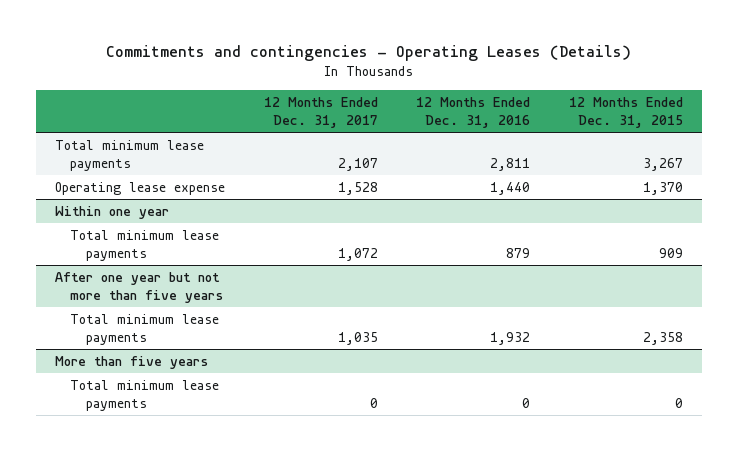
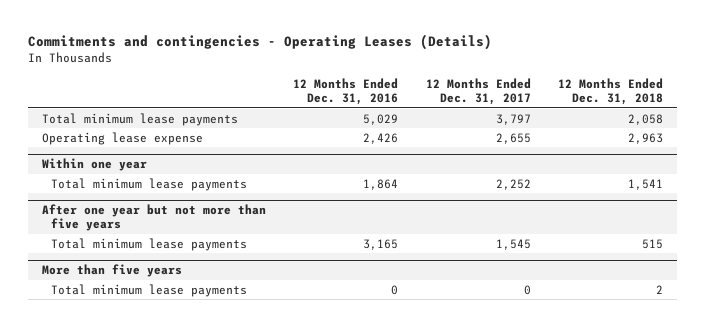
- | 12 Months Ended Dec. 31, 2017 | 12 Months Ended Dec. 31, 2016 | 12 Months Ended Dec. 31, 2015
+ | 12 Months Ended Dec. 31, 2016 | 12 Months Ended Dec. 31, 2017 | 12 Months Ended Dec. 31, 2018
- Total minimum lease payments | 2,107 | 2,811 | 3,267
- Operating lease expense | 1,528 | 1,440 | 1,370
+ Total minimum lease payments | 5,029 | 3,797 | 2,058
+ Operating lease expense | 2,426 | 2,655 | 2,963
@ Within one year
- Total minimum lease payments | 1,072 | 879 | 909
+ Total minimum lease payments | 1,864 | 2,252 | 1,541
@ After one year but not more than five years
- Total minimum lease payments | 1,035 | 1,932 | 2,358
+ Total minimum lease payments | 3,165 | 1,545 | 515

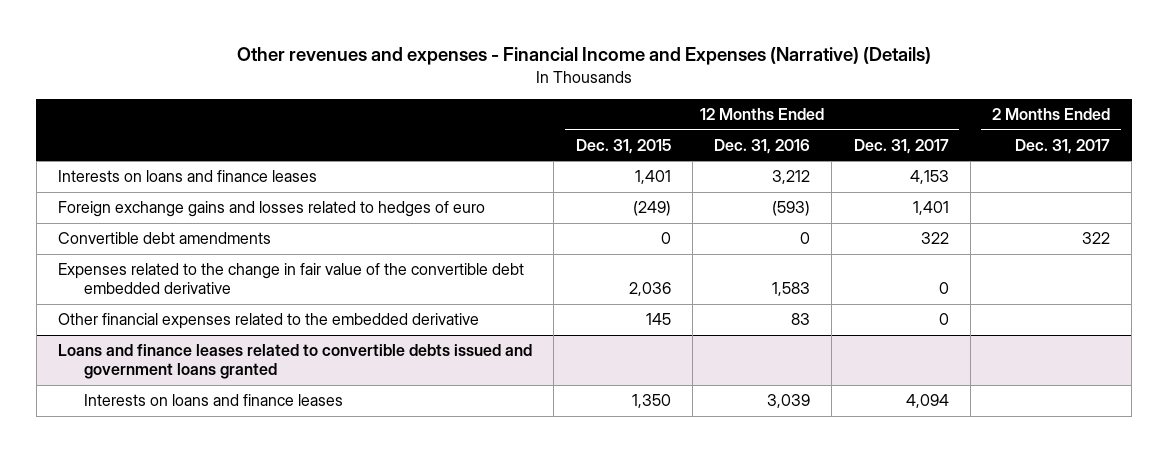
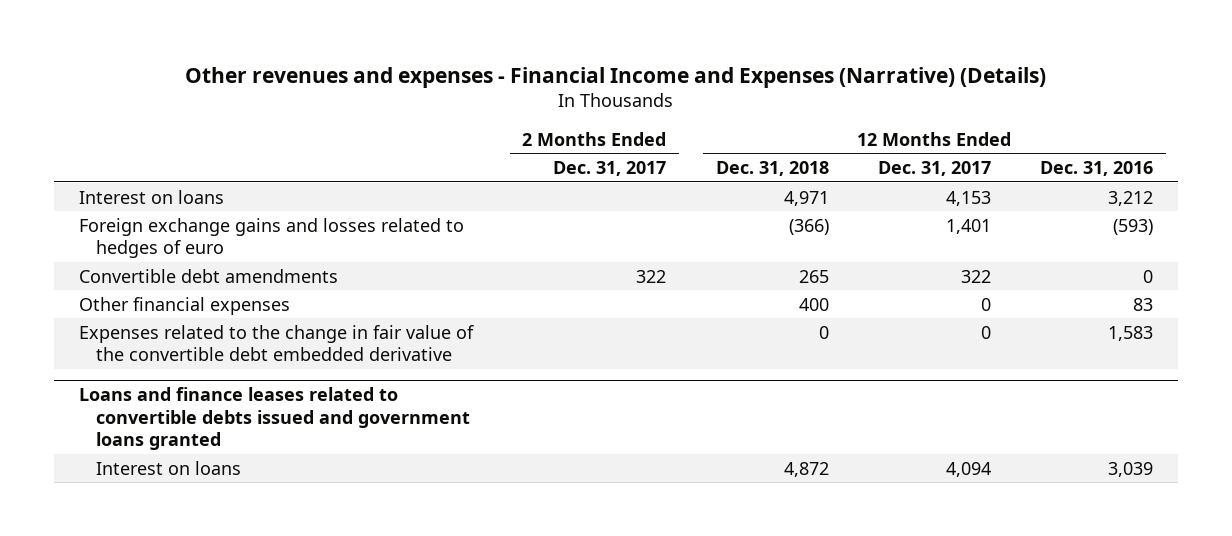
- | 12 Months Ended Dec. 31, 2015 | 12 Months Ended Dec. 31, 2016 | 12 Months Ended Dec. 31, 2017 | 2 Months Ended Dec. 31, 2017
+ | 2 Months Ended Dec. 31, 2017 | 12 Months Ended Dec. 31, 2018 | 12 Months Ended Dec. 31, 2017 | 12 Months Ended Dec. 31, 2016
- Interests on loans and finance leases | 1,401 | 3,212 | 4,153 |
+ Interest on loans | | 4,971 | 4,153 | 3,212
+ Other financial expenses | | 400 | 0 | 83
- Other financial expenses related to the embedded derivative | 145 | 83 | 0 |
@ Loans and finance leases related to convertible debts issued and government loans granted
- Interests on loans and finance leases | 1,350 | 3,039 | 4,094 |
+ Interest on loans | | 4,872 | 4,094 | 3,039

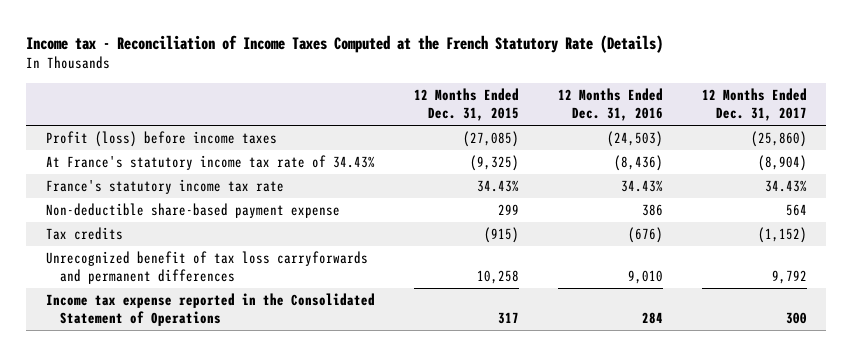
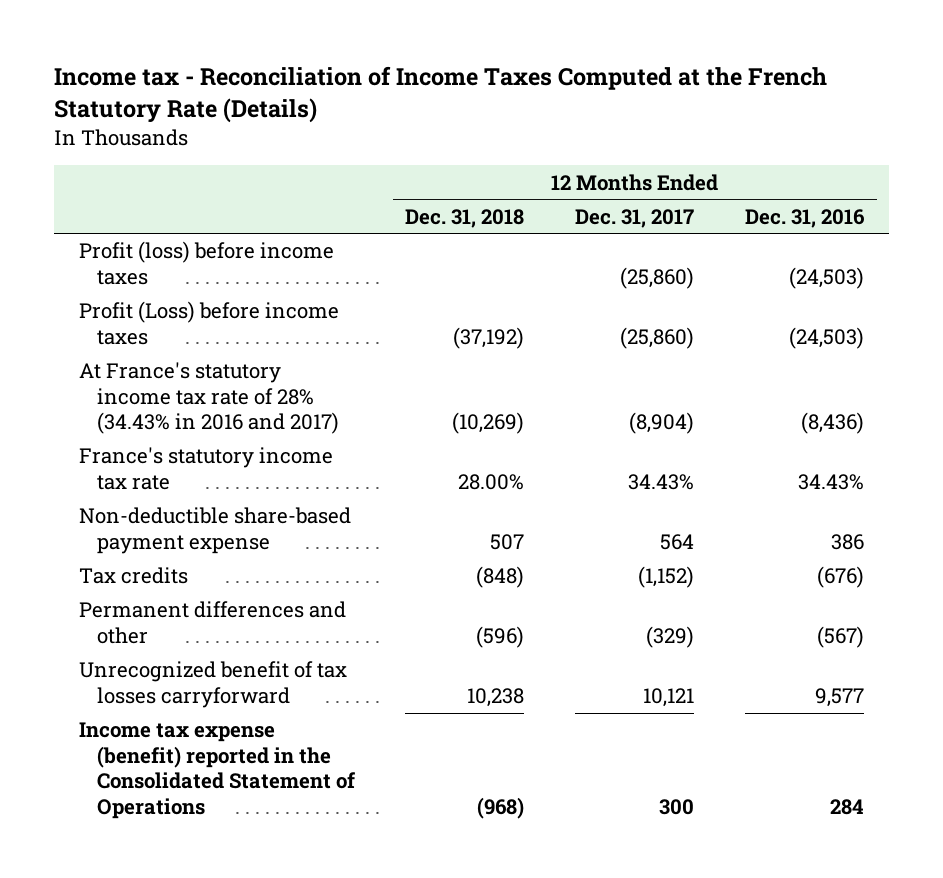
- | 12 Months Ended Dec. 31, 2015 | 12 Months Ended Dec. 31, 2016 | 12 Months Ended Dec. 31, 2017
+ | 12 Months Ended Dec. 31, 2018 | 12 Months Ended Dec. 31, 2017 | 12 Months Ended Dec. 31, 2016
- At France's statutory income tax rate of 34.43% | (9,325) | (8,436) | (8,904)
+ Profit (Loss) before income taxes | (37,192) | (25,860) | (24,503)
+ At France's statutory income tax rate of 28% (34.43% in 2016 and 2017) | (10,269) | (8,904) | (8,436)
- Unrecognized benefit of tax loss carryforwards and permanent differences | 10,258 | 9,010 | 9,792
- Income tax expense reported in the Consolidated Statement of Operations | 317 | 284 | 300
+ Permanent differences and other | (596) | (329) | (567)
+ Unrecognized benefit of tax losses carryforward | 10,238 | 10,121 | 9,577
+ Income tax expense (benefit) reported in the Consolidated Statement of Operations | (968) | 300 | 284

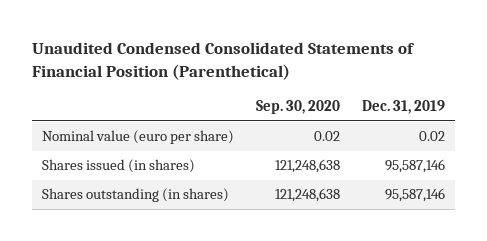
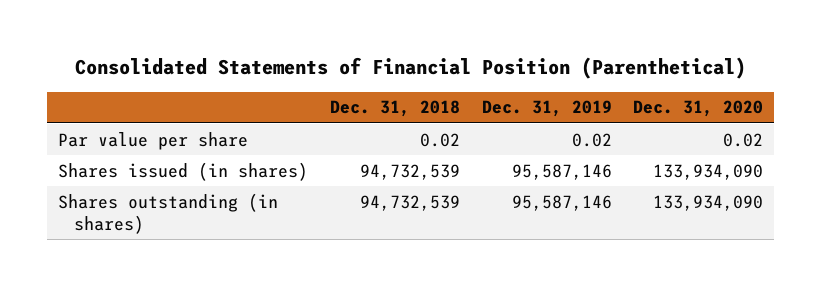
- Unaudited Condensed Consolidated Statements of Financial Position (Parenthetical)
+ Consolidated Statements of Financial Position (Parenthetical)
- | Sep. 30, 2020 | Dec. 31, 2019
+ | Dec. 31, 2018 | Dec. 31, 2019 | Dec. 31, 2020
- Nominal value (euro per share) | 0.02 | 0.02
+ Par value per share | 0.02 | 0.02 | 0.02

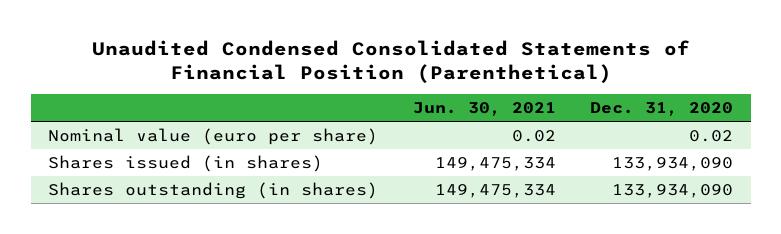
- Consolidated Statements of Financial Position (Parenthetical)
+ Unaudited Condensed Consolidated Statements of Financial Position (Parenthetical)
- | Dec. 31, 2018 | Dec. 31, 2019 | Dec. 31, 2020
+ | Jun. 30, 2021 | Dec. 31, 2020
- Par value per share | 0.02 | 0.02 | 0.02
+ Nominal value (euro per share) | 0.02 | 0.02

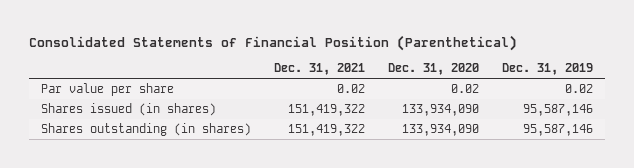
- Unaudited Condensed Consolidated Statements of Financial Position (Parenthetical)
+ Consolidated Statements of Financial Position (Parenthetical)
- | Jun. 30, 2021 | Dec. 31, 2020
+ | Dec. 31, 2021 | Dec. 31, 2020 | Dec. 31, 2019
- Nominal value (euro per share) | 0.02 | 0.02
+ Par value per share | 0.02 | 0.02 | 0.02

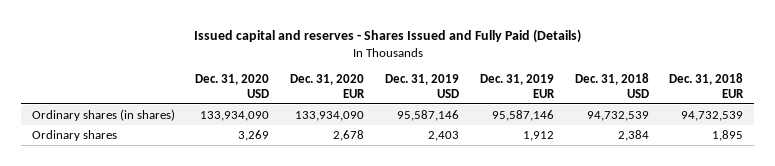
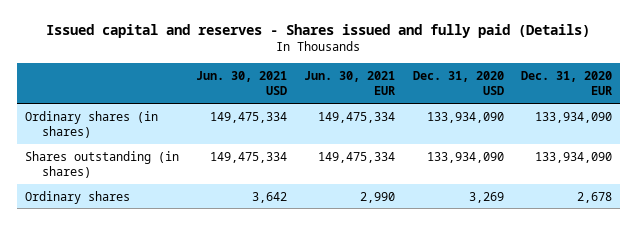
- Issued capital and reserves - Shares Issued and Fully Paid (Details)
+ Issued capital and reserves - Shares issued and fully paid (Details)
- | Dec. 31, 2020 USD | Dec. 31, 2020 EUR | Dec. 31, 2019 USD | Dec. 31, 2019 EUR | Dec. 31, 2018 USD | Dec. 31, 2018 EUR
+ | Jun. 30, 2021 USD | Jun. 30, 2021 EUR | Dec. 31, 2020 USD | Dec. 31, 2020 EUR
+ Shares outstanding (in shares) | 149,475,334 | 149,475,334 | 133,934,090 | 133,934,090

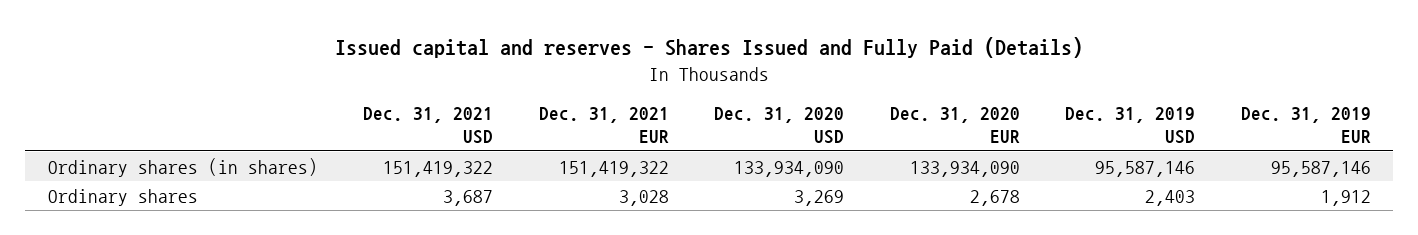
- Issued capital and reserves - Shares issued and fully paid (Details)
+ Issued capital and reserves - Shares Issued and Fully Paid (Details)
- | Jun. 30, 2021 USD | Jun. 30, 2021 EUR | Dec. 31, 2020 USD | Dec. 31, 2020 EUR
+ | Dec. 31, 2021 USD | Dec. 31, 2021 EUR | Dec. 31, 2020 USD | Dec. 31, 2020 EUR | Dec. 31, 2019 USD | Dec. 31, 2019 EUR
- Shares outstanding (in shares) | 149,475,334 | 149,475,334 | 133,934,090 | 133,934,090

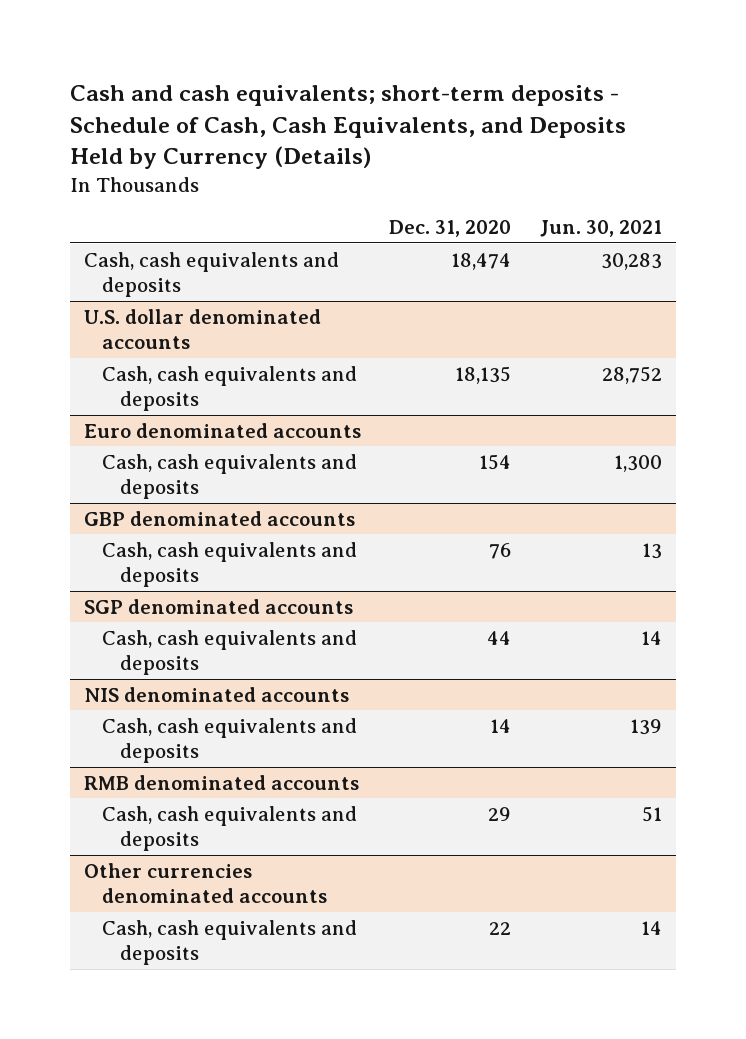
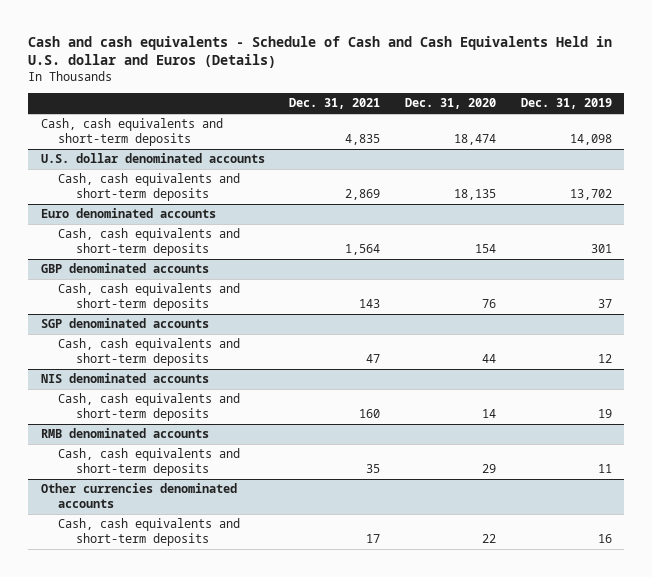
- Cash and cash equivalents; short-term deposits - Schedule of Cash, Cash Equivalents, and Deposits Held by Currency (Details)
+ Cash and cash equivalents - Schedule of Cash and Cash Equivalents Held in U.S. dollar and Euros (Details)
- | Dec. 31, 2020 | Jun. 30, 2021
+ | Dec. 31, 2021 | Dec. 31, 2020 | Dec. 31, 2019
- Cash, cash equivalents and deposits | 18,474 | 30,283
+ Cash, cash equivalents and short-term deposits | 4,835 | 18,474 | 14,098
@ U.S. dollar denominated accounts
- Cash, cash equivalents and deposits | 18,135 | 28,752
+ Cash, cash equivalents and short-term deposits | 2,869 | 18,135 | 13,702
@ Euro denominated accounts
- Cash, cash equivalents and deposits | 154 | 1,300
+ Cash, cash equivalents and short-term deposits | 1,564 | 154 | 301
@ GBP denominated accounts
- Cash, cash equivalents and deposits | 76 | 13
+ Cash, cash equivalents and short-term deposits | 143 | 76 | 37
@ SGP denominated accounts
- Cash, cash equivalents and deposits | 44 | 14
+ Cash, cash equivalents and short-term deposits | 47 | 44 | 12
@ NIS denominated accounts
- Cash, cash equivalents and deposits | 14 | 139
+ Cash, cash equivalents and short-term deposits | 160 | 14 | 19
@ RMB denominated accounts
- Cash, cash equivalents and deposits | 29 | 51
+ Cash, cash equivalents and short-term deposits | 35 | 29 | 11
@ Other currencies denominated accounts
- Cash, cash equivalents and deposits | 22 | 14
+ Cash, cash equivalents and short-term deposits | 17 | 22 | 16

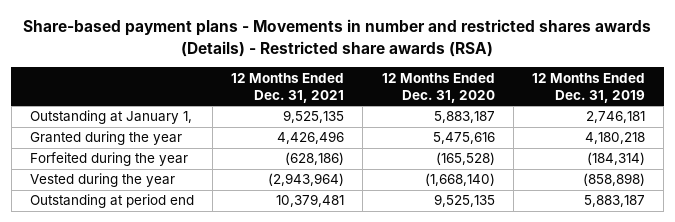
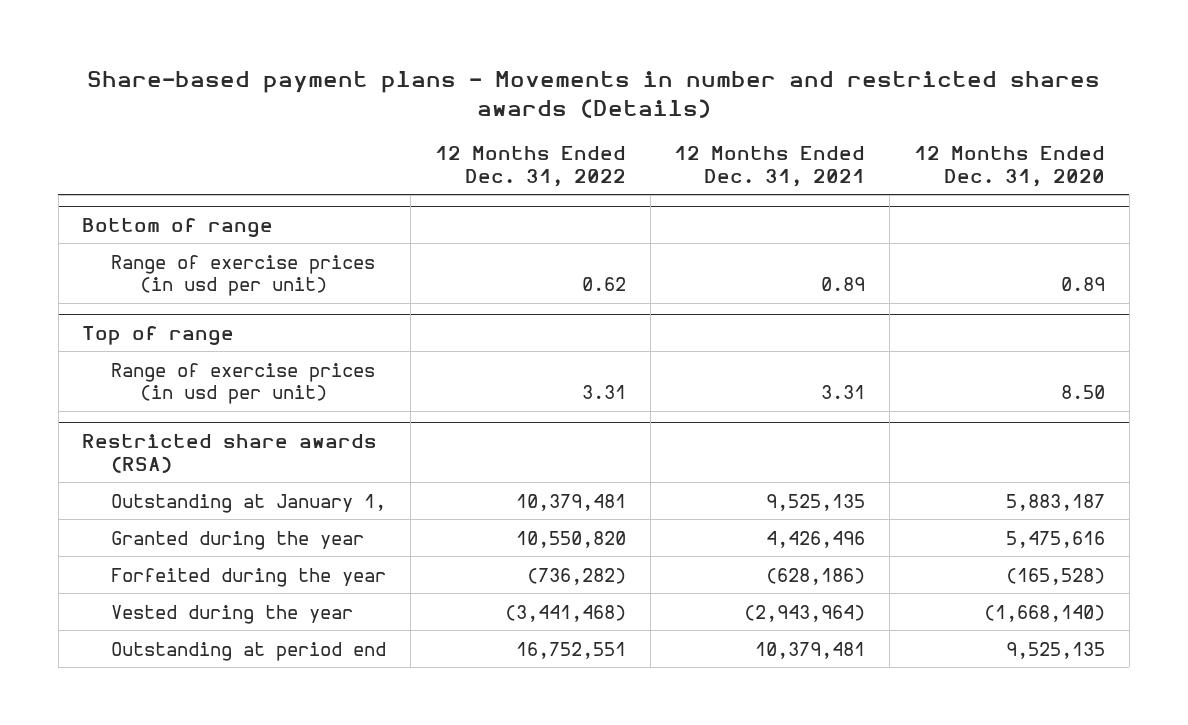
- Share-based payment plans - Movements in number and restricted shares awards (Details) - Restricted share awards (RSA)
+ Share-based payment plans - Movements in number and restricted shares awards (Details)
- | 12 Months Ended Dec. 31, 2021 | 12 Months Ended Dec. 31, 2020 | 12 Months Ended Dec. 31, 2019
+ | 12 Months Ended Dec. 31, 2022 | 12 Months Ended Dec. 31, 2021 | 12 Months Ended Dec. 31, 2020
+ Bottom of range
+ Range of exercise prices (in usd per unit) | 0.62 | 0.89 | 0.89
+ Top of range
+ Range of exercise prices (in usd per unit) | 3.31 | 3.31 | 8.50
+ Restricted share awards (RSA)

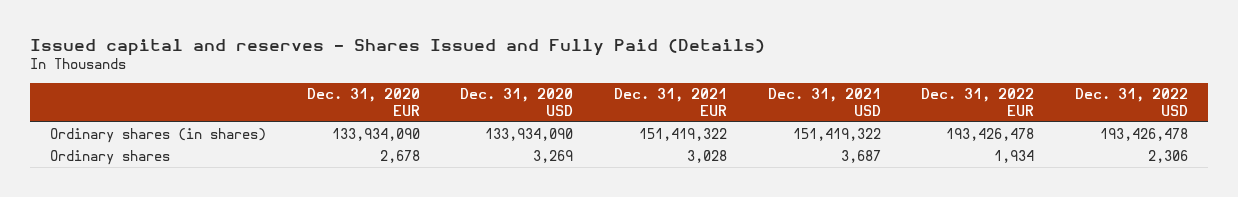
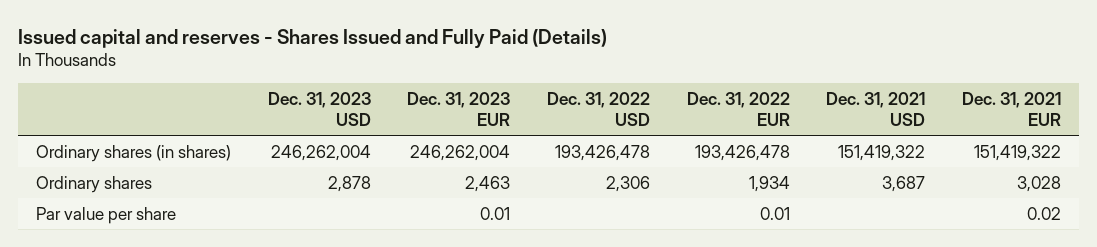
- | Dec. 31, 2020 EUR | Dec. 31, 2020 USD | Dec. 31, 2021 EUR | Dec. 31, 2021 USD | Dec. 31, 2022 EUR | Dec. 31, 2022 USD
+ | Dec. 31, 2023 USD | Dec. 31, 2023 EUR | Dec. 31, 2022 USD | Dec. 31, 2022 EUR | Dec. 31, 2021 USD | Dec. 31, 2021 EUR
+ Par value per share | | 0.01 | | 0.01 | | 0.02

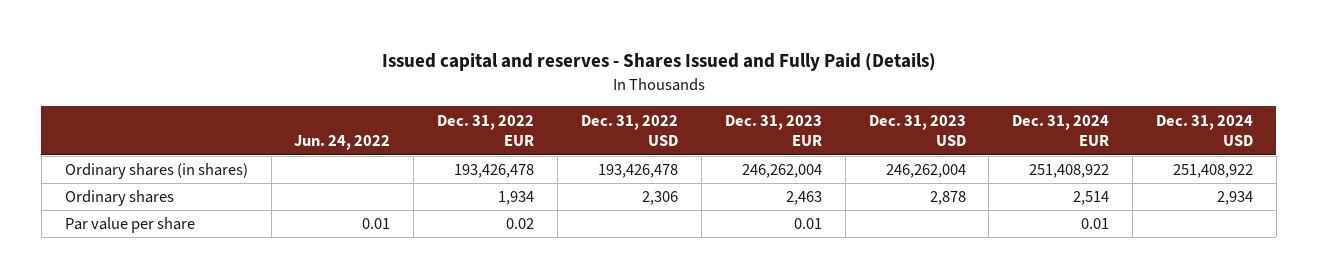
- | Dec. 31, 2023 USD | Dec. 31, 2023 EUR | Dec. 31, 2022 USD | Dec. 31, 2022 EUR | Dec. 31, 2021 USD | Dec. 31, 2021 EUR
+ | Jun. 24, 2022 | Dec. 31, 2022 EUR | Dec. 31, 2022 USD | Dec. 31, 2023 EUR | Dec. 31, 2023 USD | Dec. 31, 2024 EUR | Dec. 31, 2024 USD
- Par value per share | | 0.01 | | 0.01 | | 0.02
+ Par value per share | 0.01 | 0.02 | | 0.01 | | 0.01 |

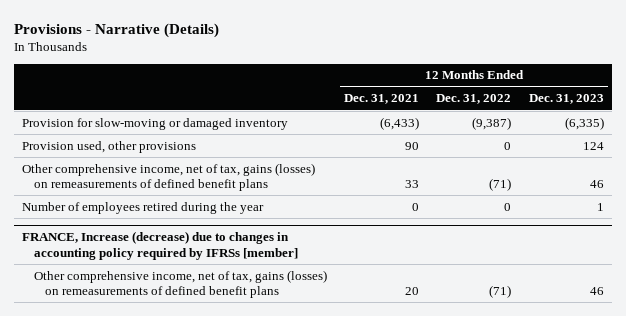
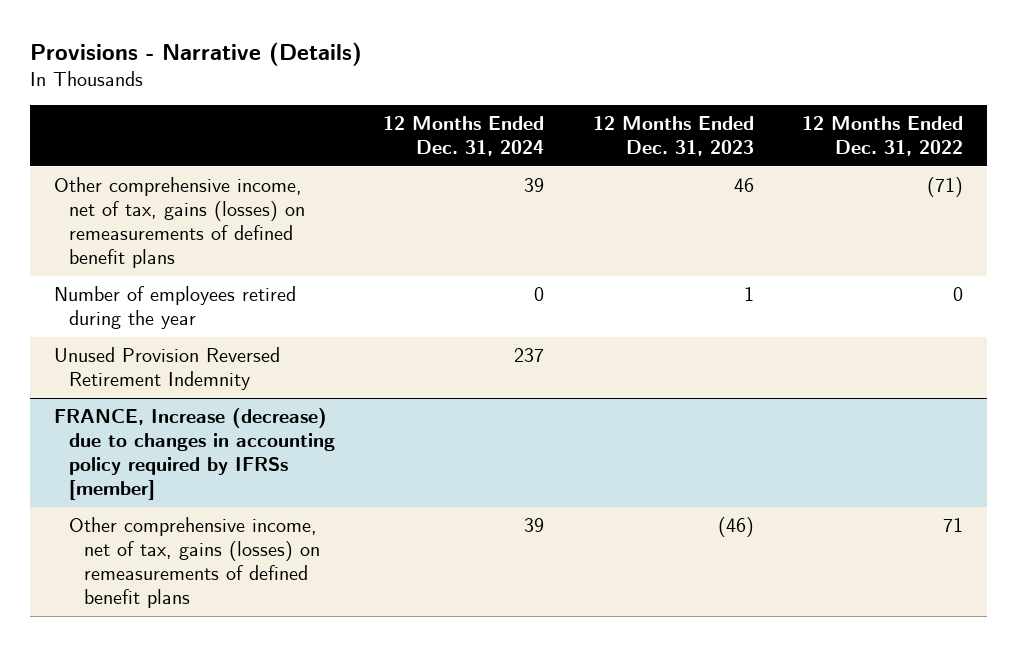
- | 12 Months Ended Dec. 31, 2021 | 12 Months Ended Dec. 31, 2022 | 12 Months Ended Dec. 31, 2023
+ | 12 Months Ended Dec. 31, 2024 | 12 Months Ended Dec. 31, 2023 | 12 Months Ended Dec. 31, 2022
- Provision for slow-moving or damaged inventory | (6,433) | (9,387) | (6,335)
- Provision used, other provisions | 90 | 0 | 124
+ Unused Provision Reversed Retirement Indemnity | 237 | |
@ FRANCE, Increase (decrease) due to changes in accounting policy required by IFRSs [member]
- Other comprehensive income, net of tax, gains (losses) on remeasurements of defined benefit plans | 20 | (71) | 46
+ Other comprehensive income, net of tax, gains (losses) on remeasurements of defined benefit plans | 39 | (46) | 71

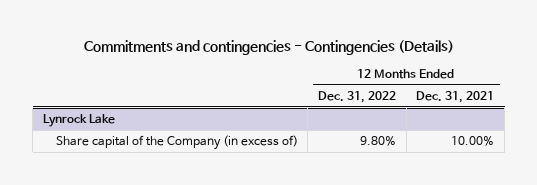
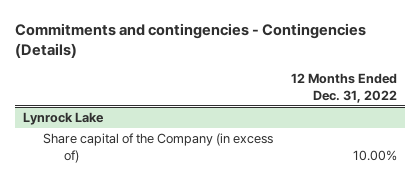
- | 12 Months Ended Dec. 31, 2022 | 12 Months Ended Dec. 31, 2021
+ | 12 Months Ended Dec. 31, 2022
@ Lynrock Lake
- Share capital of the Company (in excess of) | 9.80% | 10.00%
+ Share capital of the Company (in excess of) | 10.00%

